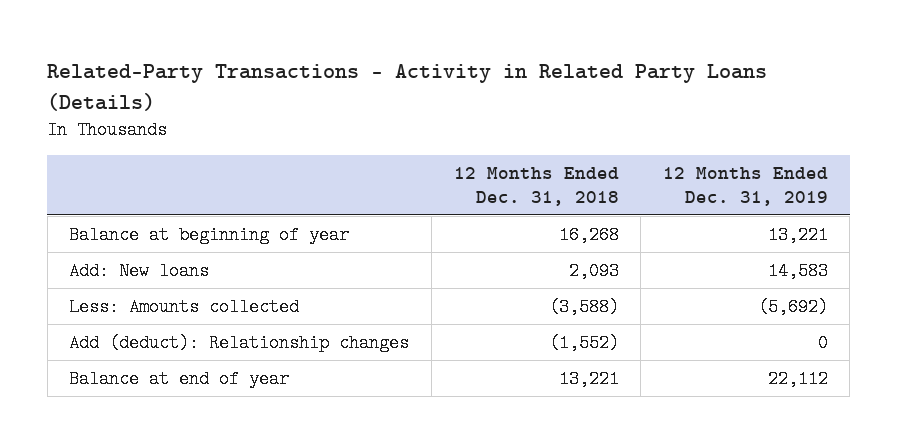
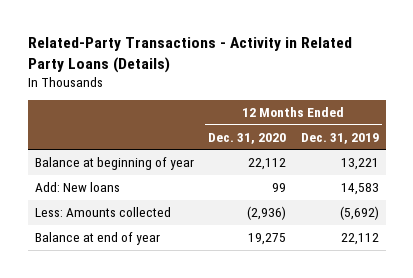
- | 12 Months Ended Dec. 31, 2018 | 12 Months Ended Dec. 31, 2019
+ | 12 Months Ended Dec. 31, 2020 | 12 Months Ended Dec. 31, 2019
- Add (deduct): Relationship changes | (1,552) | 0

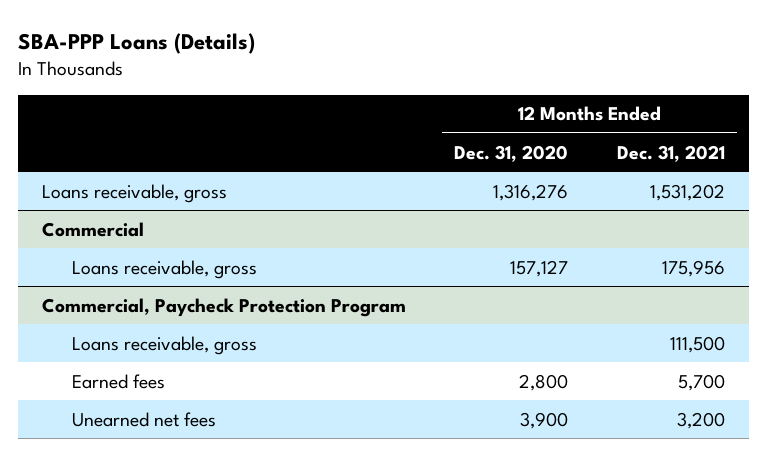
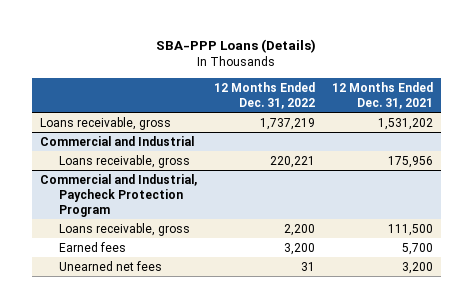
- | 12 Months Ended Dec. 31, 2020 | 12 Months Ended Dec. 31, 2021
+ | 12 Months Ended Dec. 31, 2022 | 12 Months Ended Dec. 31, 2021
- Commercial
+ Commercial and Industrial
- Commercial, Paycheck Protection Program
+ Commercial and Industrial, Paycheck Protection Program

